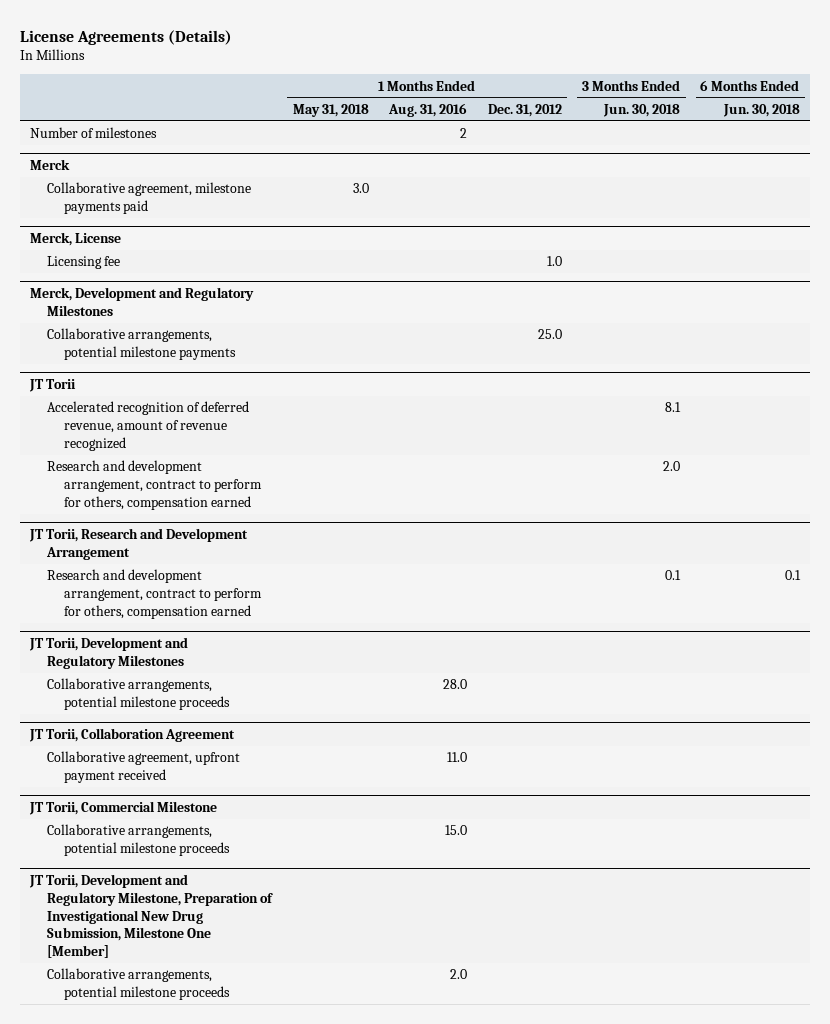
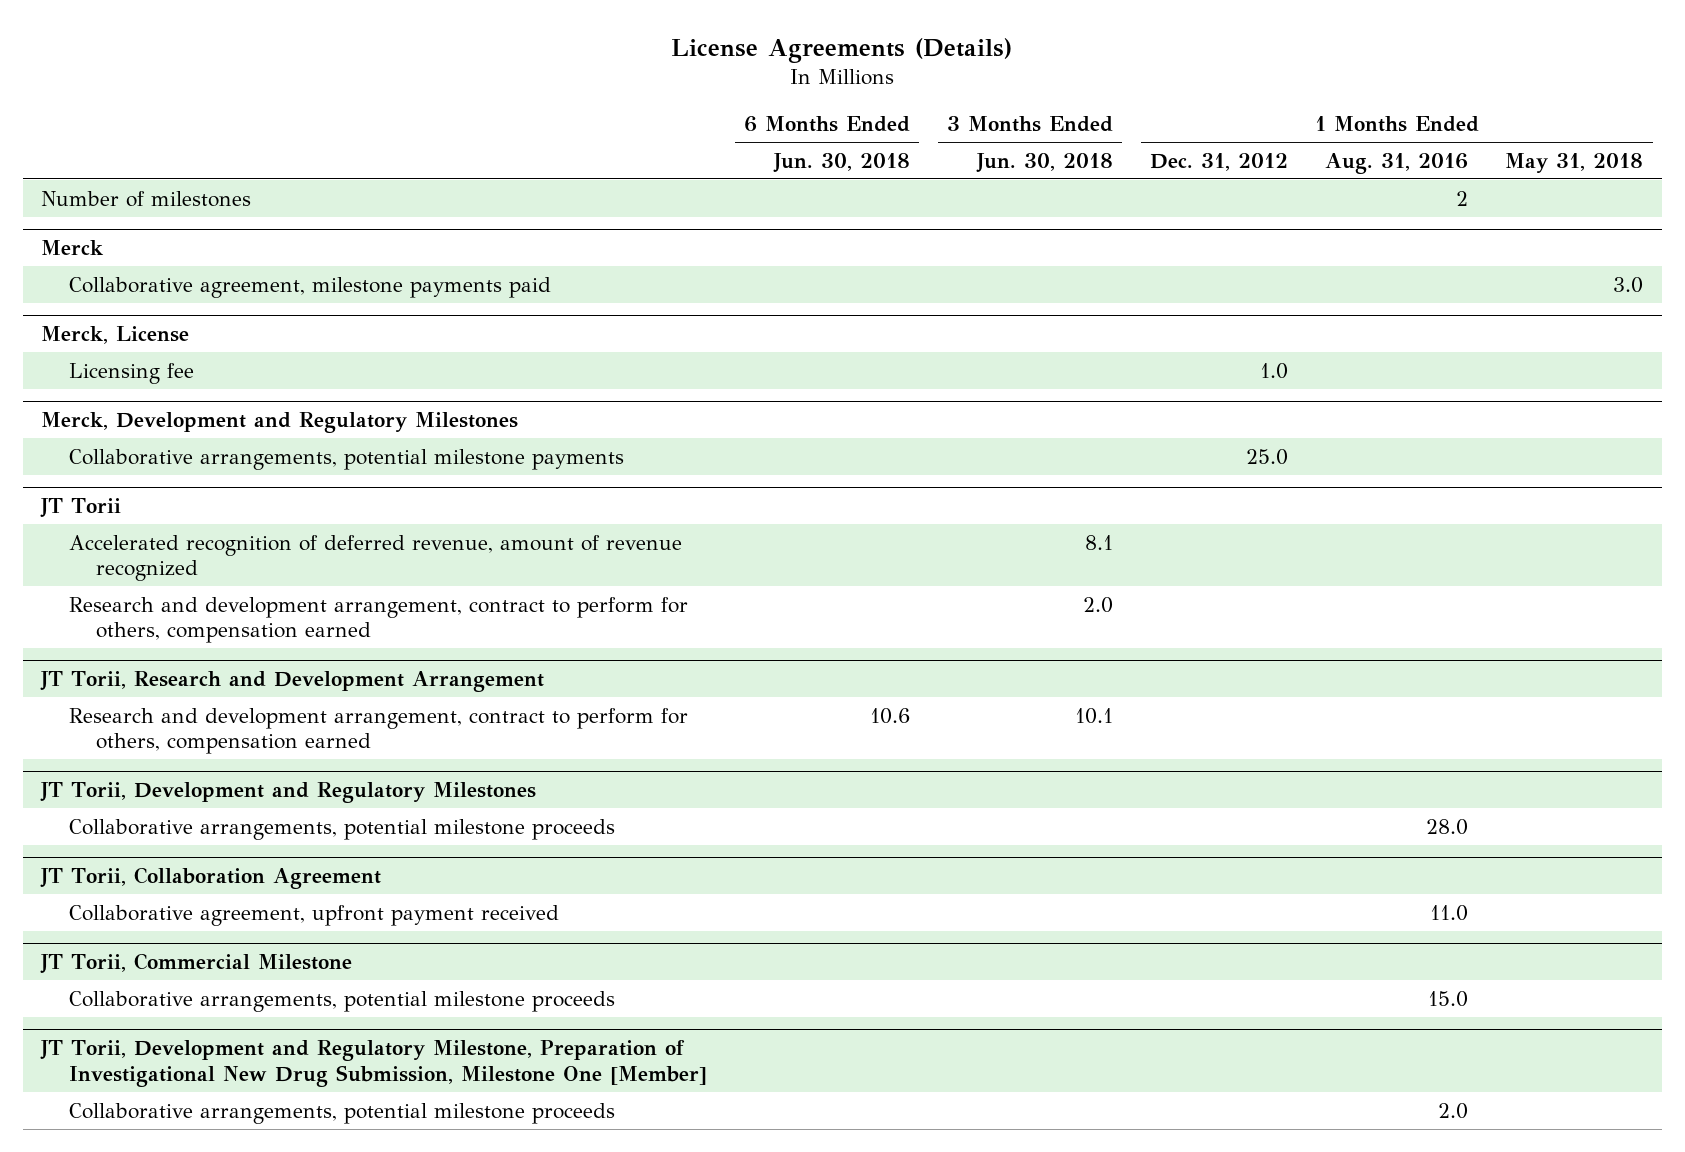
- | 1 Months Ended May 31, 2018 | 1 Months Ended Aug. 31, 2016 | 1 Months Ended Dec. 31, 2012 | 3 Months Ended Jun. 30, 2018 | 6 Months Ended Jun. 30, 2018
+ | 6 Months Ended Jun. 30, 2018 | 3 Months Ended Jun. 30, 2018 | 1 Months Ended Dec. 31, 2012 | 1 Months Ended Aug. 31, 2016 | 1 Months Ended May 31, 2018
@ JT Torii, Research and Development Arrangement
- Research and development arrangement, contract to perform for others, compensation earned | | | | 0.1 | 0.1
+ Research and development arrangement, contract to perform for others, compensation earned | 10.6 | 10.1 | | |

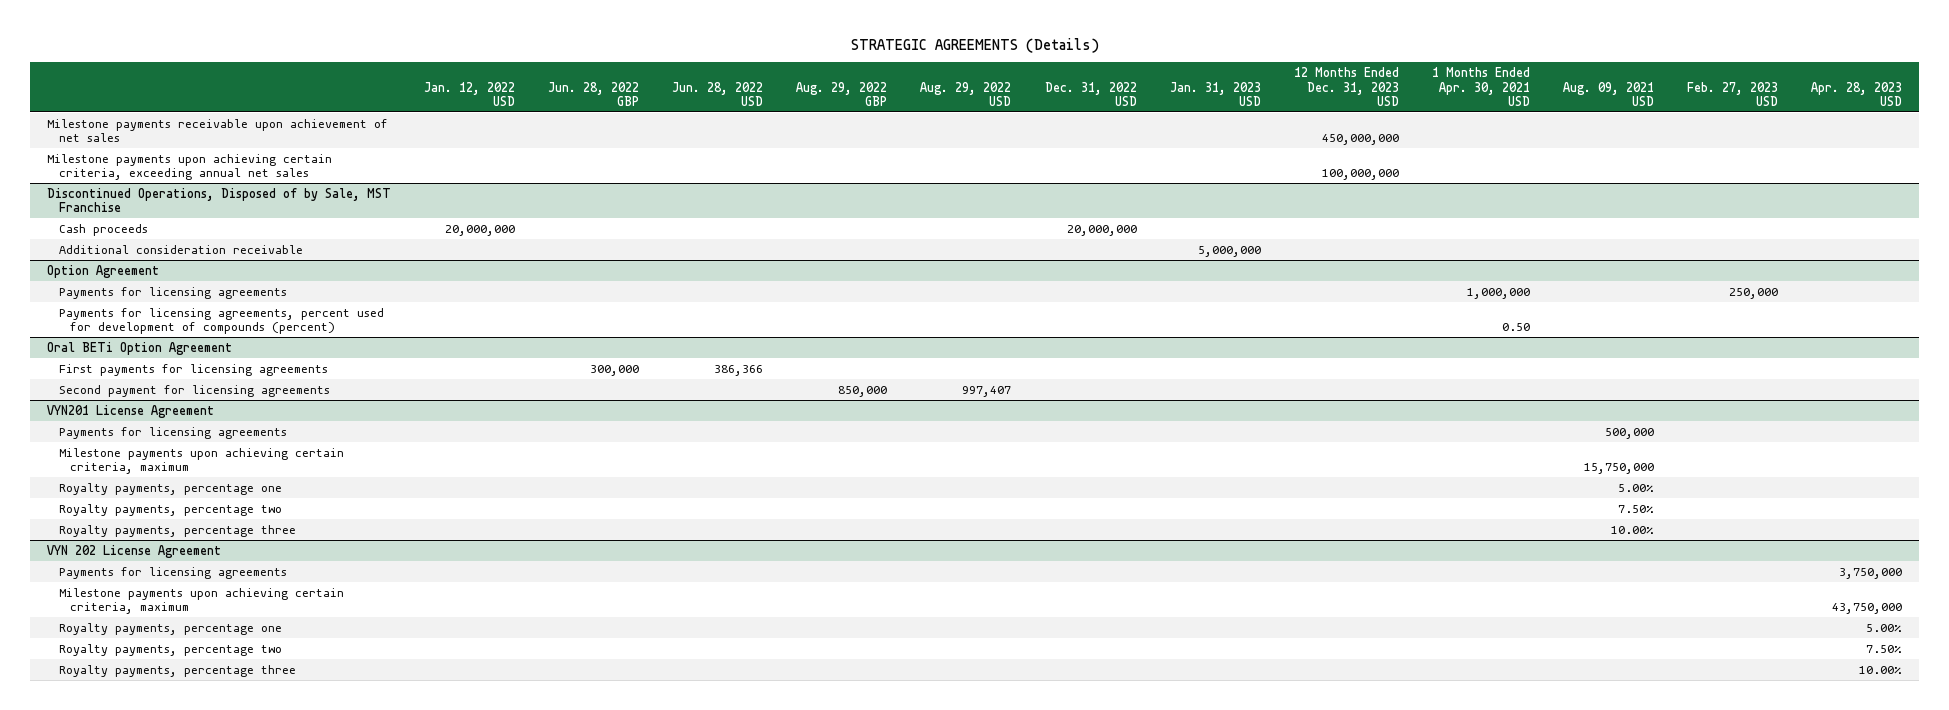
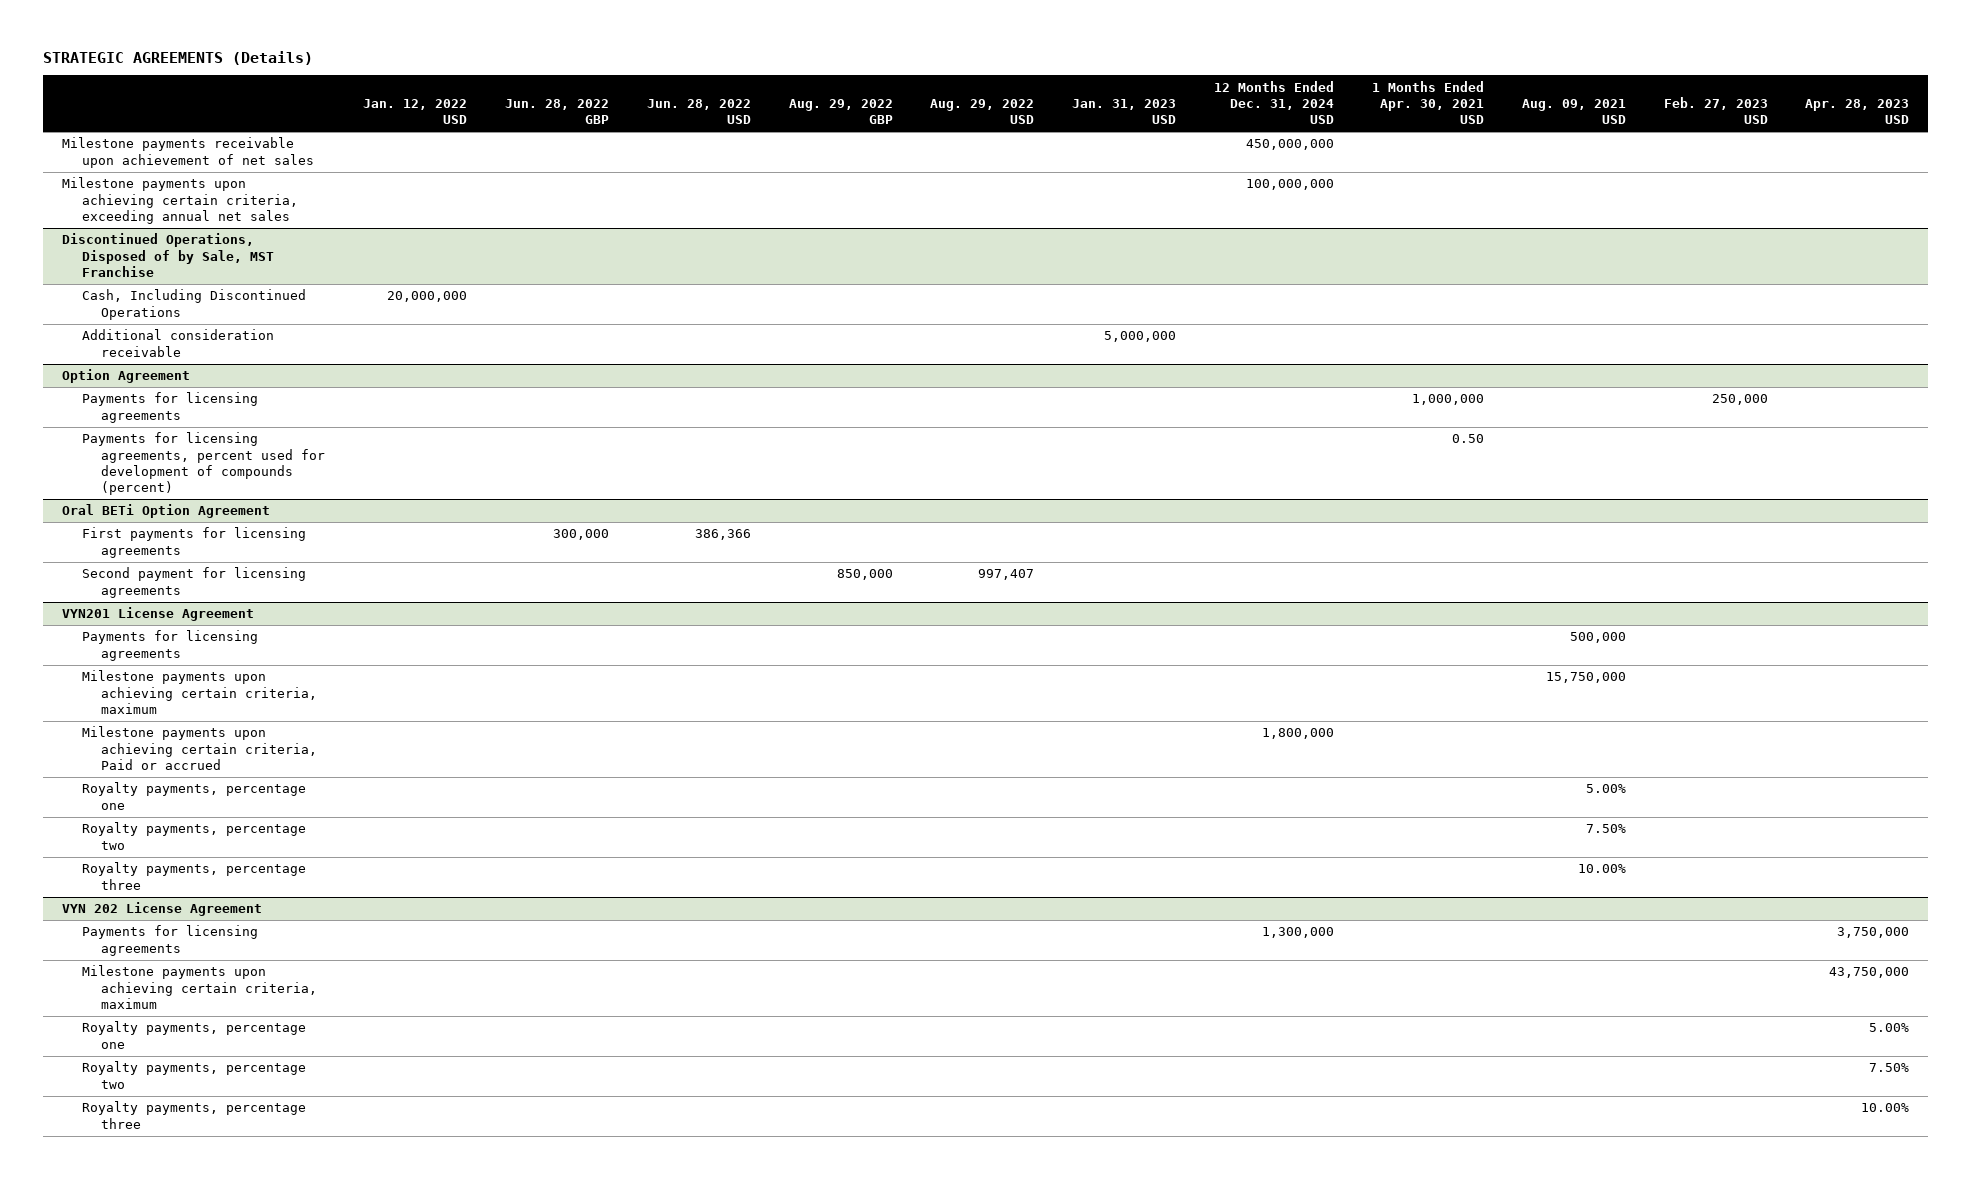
- | Jan. 12, 2022 USD | Jun. 28, 2022 GBP | Jun. 28, 2022 USD | Aug. 29, 2022 GBP | Aug. 29, 2022 USD | Dec. 31, 2022 USD | Jan. 31, 2023 USD | 12 Months Ended Dec. 31, 2023 USD | 1 Months Ended Apr. 30, 2021 USD | Aug. 09, 2021 USD | Feb. 27, 2023 USD | Apr. 28, 2023 USD
+ | Jan. 12, 2022 USD | Jun. 28, 2022 GBP | Jun. 28, 2022 USD | Aug. 29, 2022 GBP | Aug. 29, 2022 USD | Jan. 31, 2023 USD | 12 Months Ended Dec. 31, 2024 USD | 1 Months Ended Apr. 30, 2021 USD | Aug. 09, 2021 USD | Feb. 27, 2023 USD | Apr. 28, 2023 USD
@ Discontinued Operations, Disposed of by Sale, MST Franchise
- Cash proceeds | 20,000,000 | | | | | 20,000,000 | | | | | |
+ Cash, Including Discontinued Operations | 20,000,000 | | | | | | | | | |
@ VYN201 License Agreement
+ Milestone payments upon achieving certain criteria, Paid or accrued | | | | | | | 1,800,000 | | | |

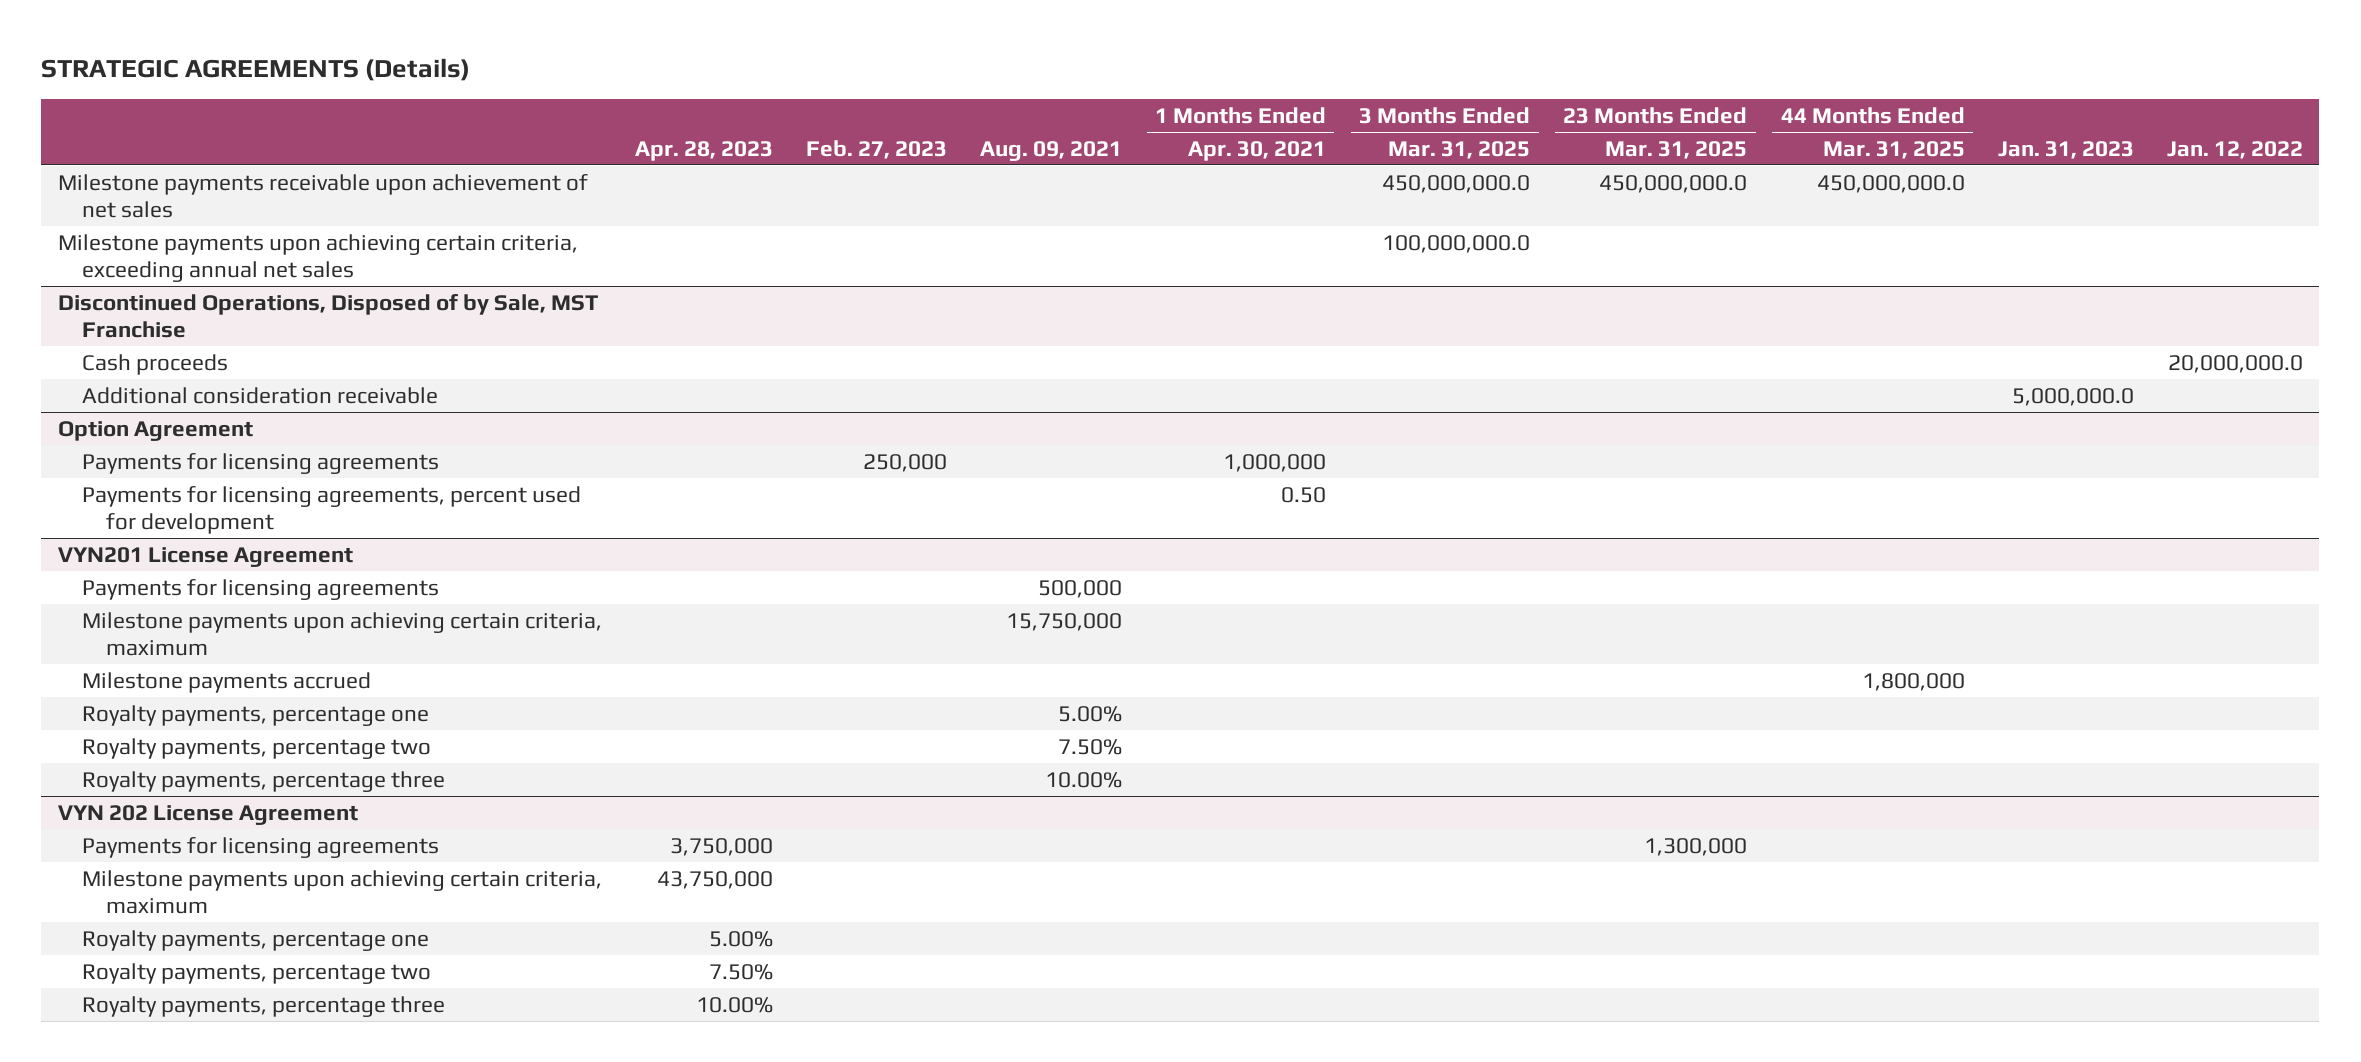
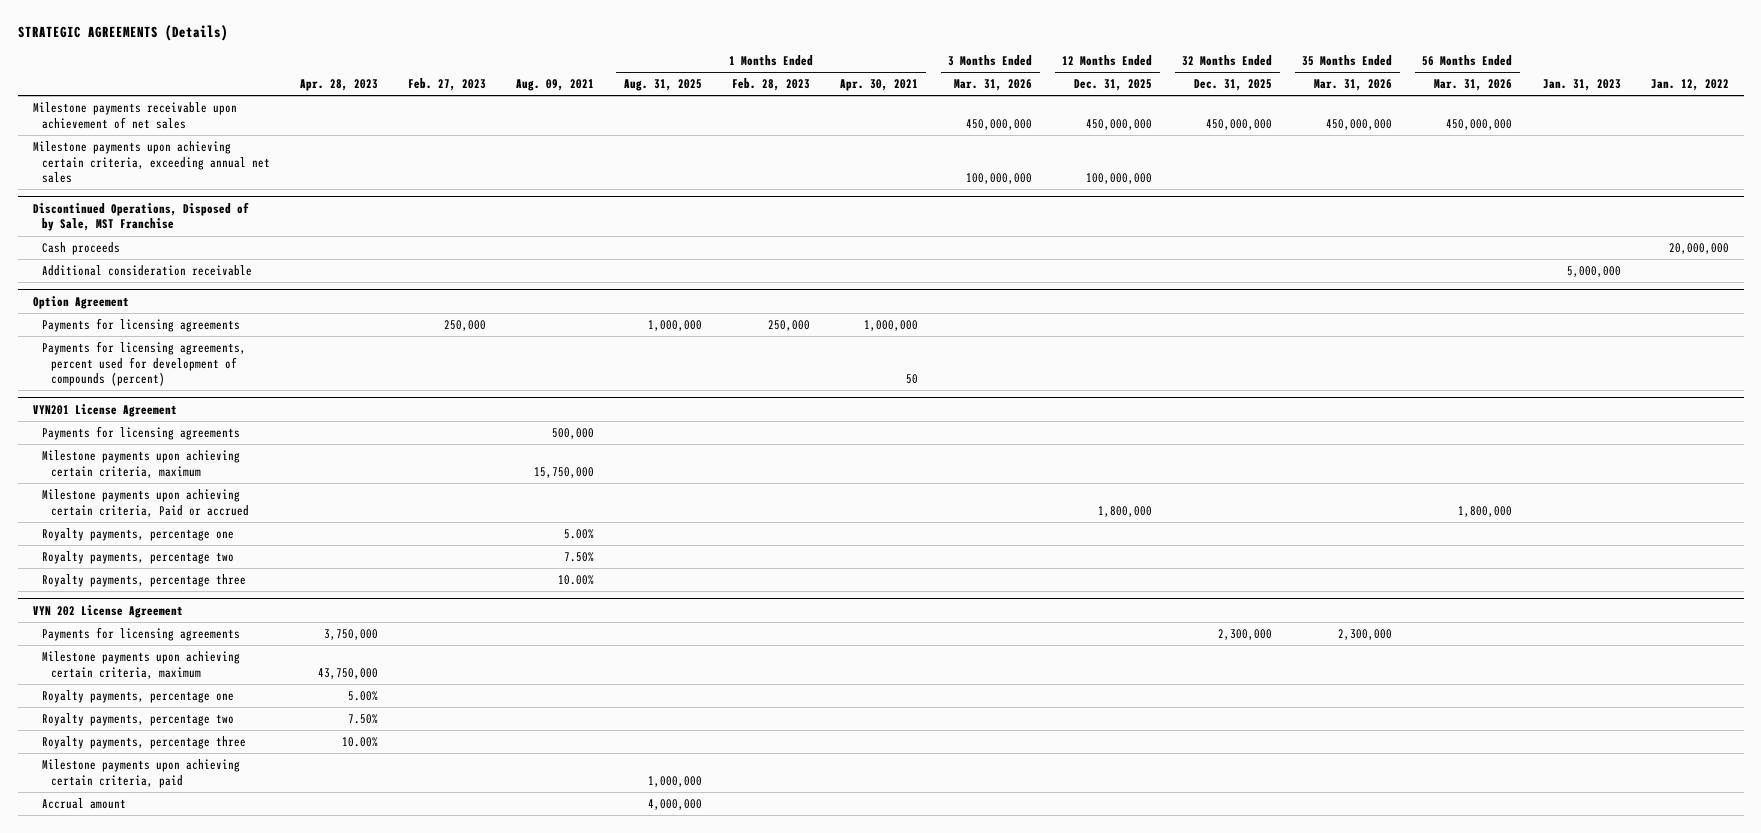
- | Apr. 28, 2023 | Feb. 27, 2023 | Aug. 09, 2021 | 1 Months Ended Apr. 30, 2021 | 3 Months Ended Mar. 31, 2025 | 23 Months Ended Mar. 31, 2025 | 44 Months Ended Mar. 31, 2025 | Jan. 31, 2023 | Jan. 12, 2022
+ | Apr. 28, 2023 | Feb. 27, 2023 | Aug. 09, 2021 | 1 Months Ended Aug. 31, 2025 | 1 Months Ended Feb. 28, 2023 | 1 Months Ended Apr. 30, 2021 | 3 Months Ended Mar. 31, 2026 | 12 Months Ended Dec. 31, 2025 | 32 Months Ended Dec. 31, 2025 | 35 Months Ended Mar. 31, 2026 | 56 Months Ended Mar. 31, 2026 | Jan. 31, 2023 | Jan. 12, 2022
@ Discontinued Operations, Disposed of by Sale, MST Franchise
- Cash proceeds | | | | | | | | | 20,000,000.0
- Additional consideration receivable | | | | | | | | 5,000,000.0 |
+ Cash proceeds | | | | | | | | | | | | | 20,000,000
+ Additional consideration receivable | | | | | | | | | | | | 5,000,000 |
@ Option Agreement
- Payments for licensing agreements, percent used for development | | | | 0.50 | | | | |
+ Payments for licensing agreements, percent used for development of compounds (percent) | | | | | | 50 | | | | | | |
@ VYN201 License Agreement
- Milestone payments accrued | | | | | | | 1,800,000 | |
+ Milestone payments upon achieving certain criteria, Paid or accrued | | | | | | | | 1,800,000 | | | 1,800,000 | |
@ VYN 202 License Agreement
+ Milestone payments upon achieving certain criteria, paid | | | | 1,000,000 | | | | | | | | |
+ Accrual amount | | | | 4,000,000 | | | | | | | | |

